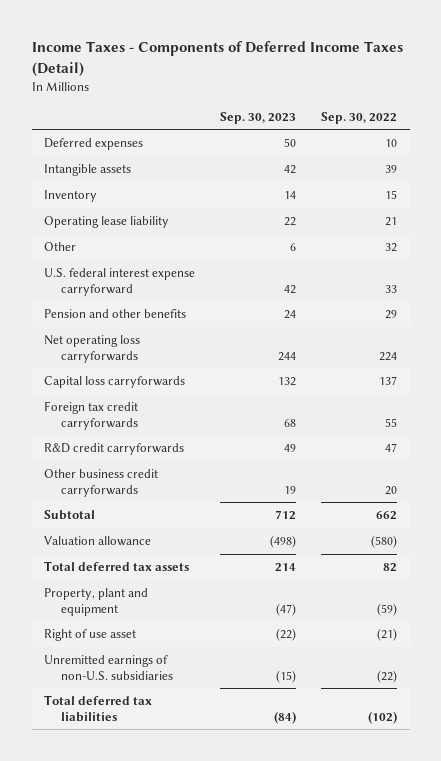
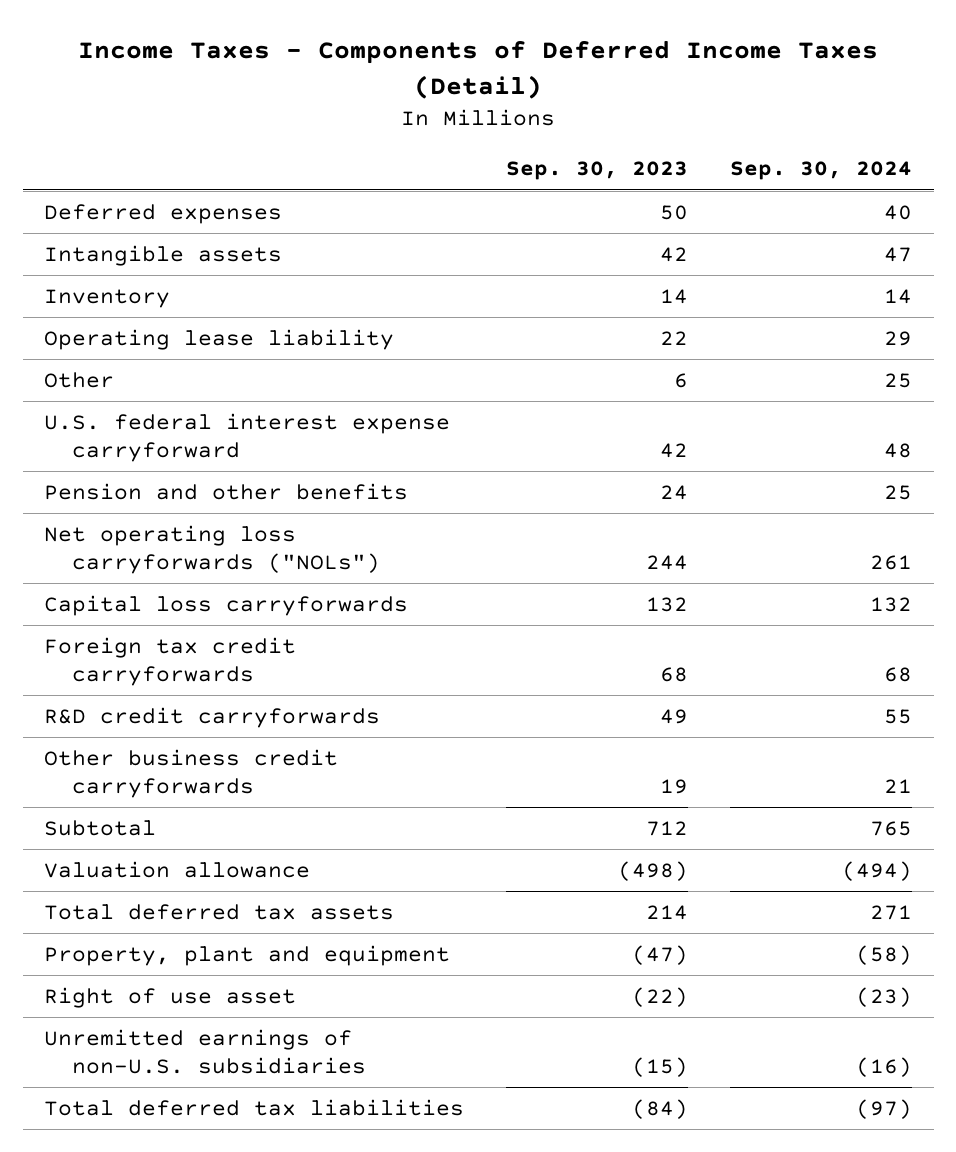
- | Sep. 30, 2023 | Sep. 30, 2022
+ | Sep. 30, 2023 | Sep. 30, 2024
- Net operating loss carryforwards | 244 | 224
+ Net operating loss carryforwards ("NOLs") | 244 | 261

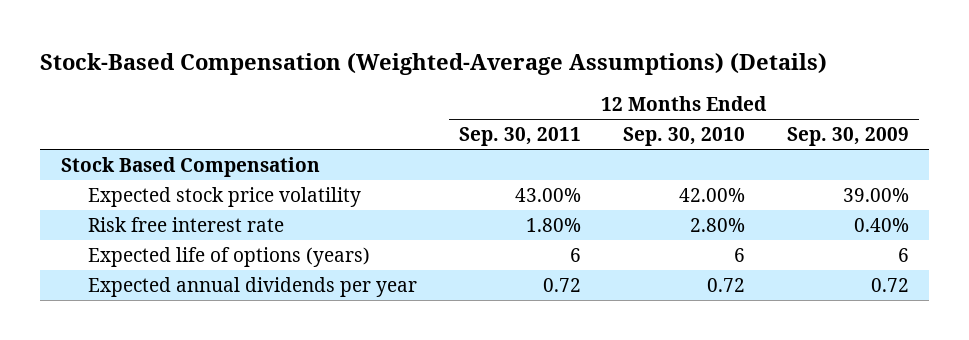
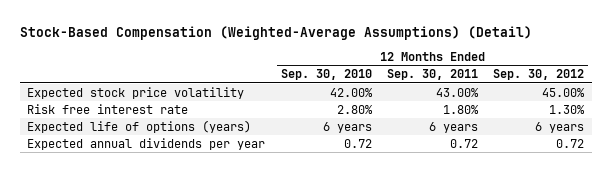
- Stock-Based Compensation (Weighted-Average Assumptions) (Details)
+ Stock-Based Compensation (Weighted-Average Assumptions) (Detail)
- | 12 Months Ended Sep. 30, 2011 | 12 Months Ended Sep. 30, 2010 | 12 Months Ended Sep. 30, 2009
+ | 12 Months Ended Sep. 30, 2010 | 12 Months Ended Sep. 30, 2011 | 12 Months Ended Sep. 30, 2012
- Stock Based Compensation
- Expected life of options (years) | 6 | 6 | 6
+ Expected life of options (years) | 6 years | 6 years | 6 years

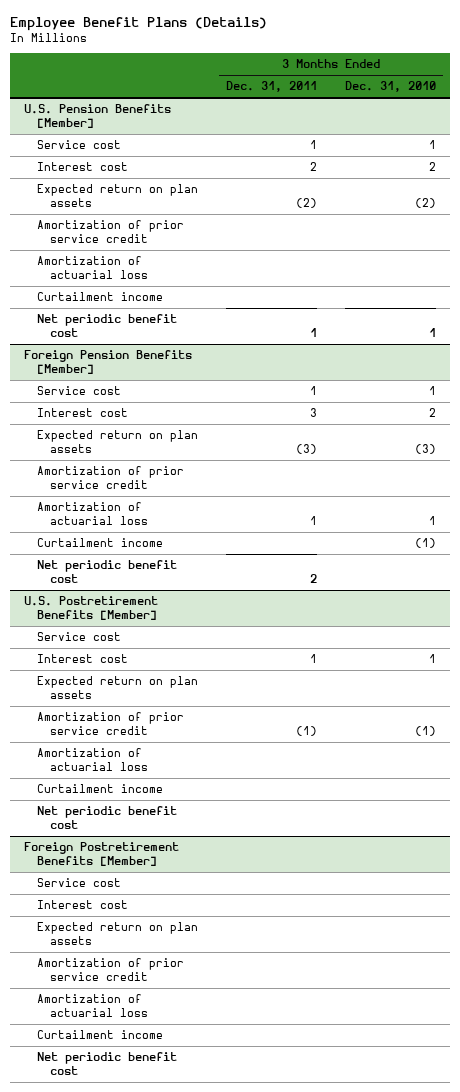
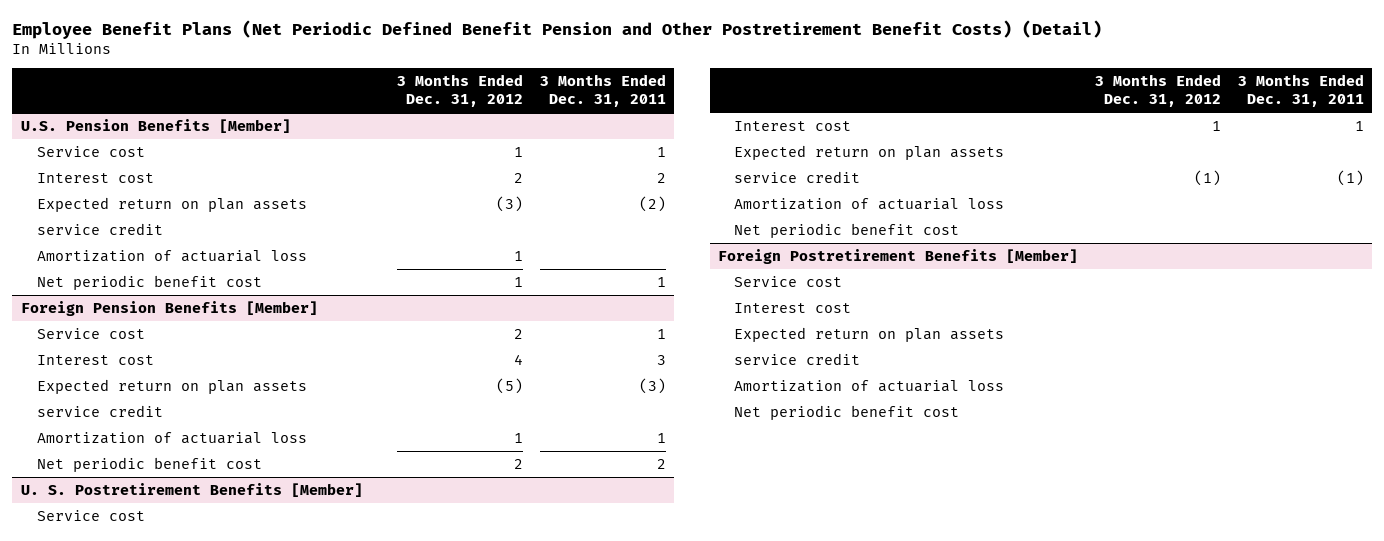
- Employee Benefit Plans (Details)
+ Employee Benefit Plans (Net Periodic Defined Benefit Pension and Other Postretirement Benefit Costs) (Detail)
- | 3 Months Ended Dec. 31, 2011 | 3 Months Ended Dec. 31, 2010
+ | 3 Months Ended Dec. 31, 2012 | 3 Months Ended Dec. 31, 2011
@ U.S. Pension Benefits [Member]
- Amortization of prior service credit
+ service credit
- Curtailment income
@ Foreign Pension Benefits [Member]
- Amortization of prior service credit
+ service credit
- Curtailment income | | (1)
- U.S. Postretirement Benefits [Member]
+ U. S. Postretirement Benefits [Member]
- Amortization of prior service credit | (1) | (1)
+ service credit | (1) | (1)
- Curtailment income
@ Foreign Postretirement Benefits [Member]
- Amortization of prior service credit
+ service credit
- Curtailment income

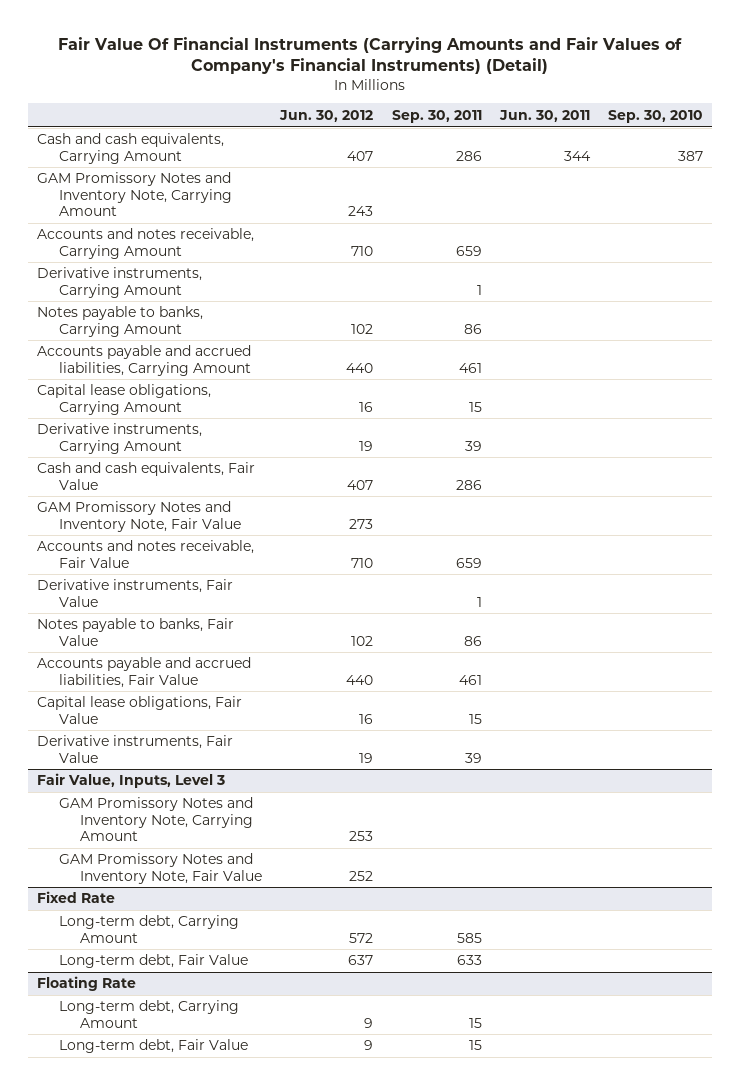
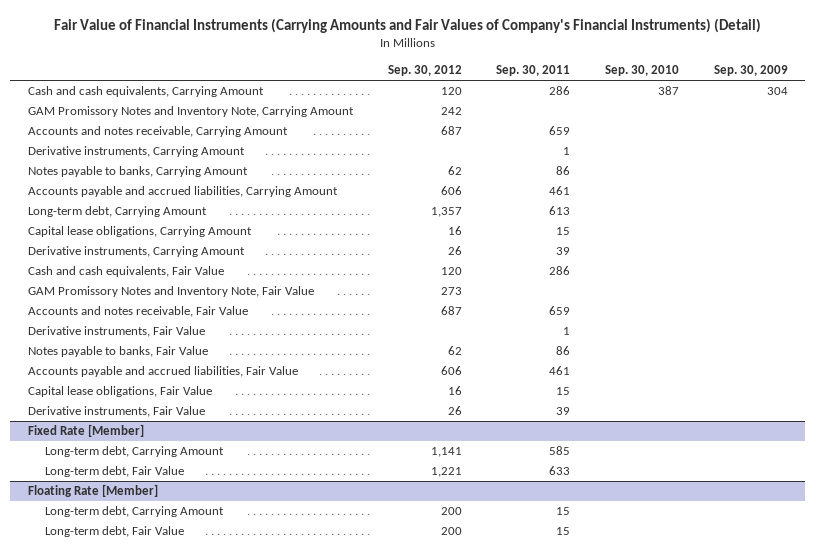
- Fair Value Of Financial Instruments (Carrying Amounts and Fair Values of Company's Financial Instruments) (Detail)
+ Fair Value of Financial Instruments (Carrying Amounts and Fair Values of Company's Financial Instruments) (Detail)
- | Jun. 30, 2012 | Sep. 30, 2011 | Jun. 30, 2011 | Sep. 30, 2010
+ | Sep. 30, 2012 | Sep. 30, 2011 | Sep. 30, 2010 | Sep. 30, 2009
+ Long-term debt, Carrying Amount | 1,357 | 613 | |
- Fair Value, Inputs, Level 3
- GAM Promissory Notes and Inventory Note, Carrying Amount | 253 | | |
- GAM Promissory Notes and Inventory Note, Fair Value | 252 | | |
- Fixed Rate
+ Fixed Rate [Member]
- Floating Rate
+ Floating Rate [Member]

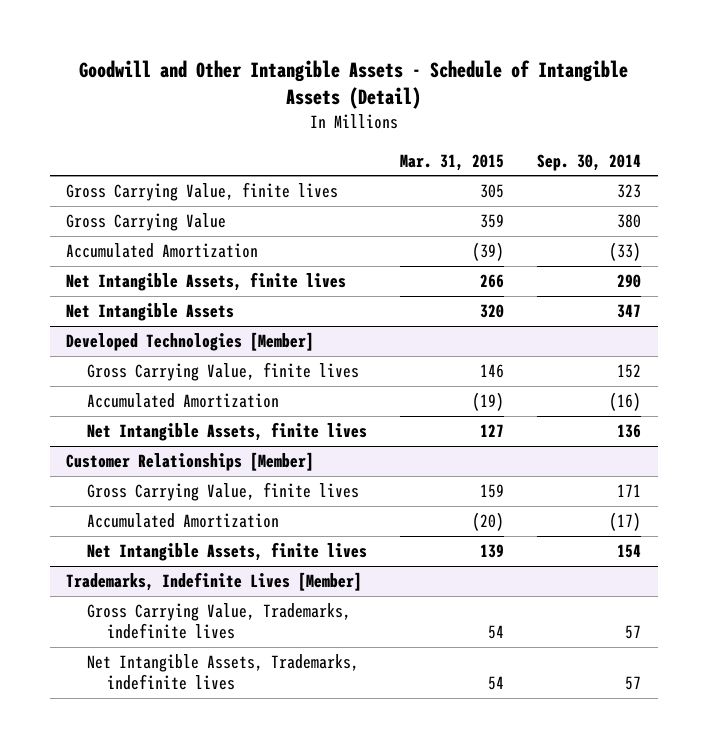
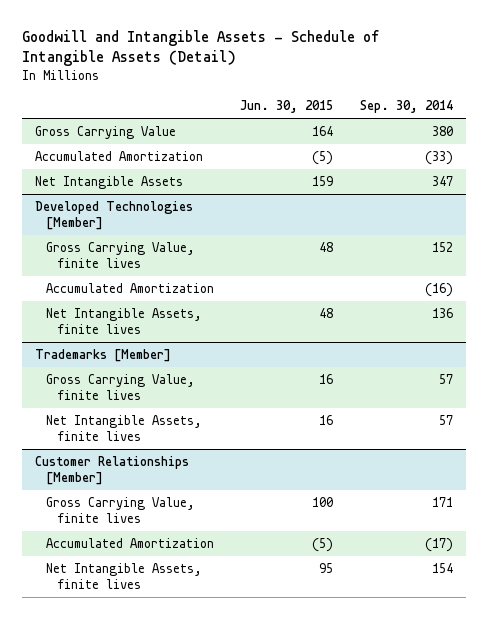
- Goodwill and Other Intangible Assets - Schedule of Intangible Assets (Detail)
+ Goodwill and Intangible Assets - Schedule of Intangible Assets (Detail)
- | Mar. 31, 2015 | Sep. 30, 2014
+ | Jun. 30, 2015 | Sep. 30, 2014
- Gross Carrying Value, finite lives | 305 | 323
- Net Intangible Assets, finite lives | 266 | 290
+ Trademarks [Member]
+ Gross Carrying Value, finite lives | 16 | 57
+ Net Intangible Assets, finite lives | 16 | 57
- Trademarks, Indefinite Lives [Member]
- Gross Carrying Value, Trademarks, indefinite lives | 54 | 57
- Net Intangible Assets, Trademarks, indefinite lives | 54 | 57

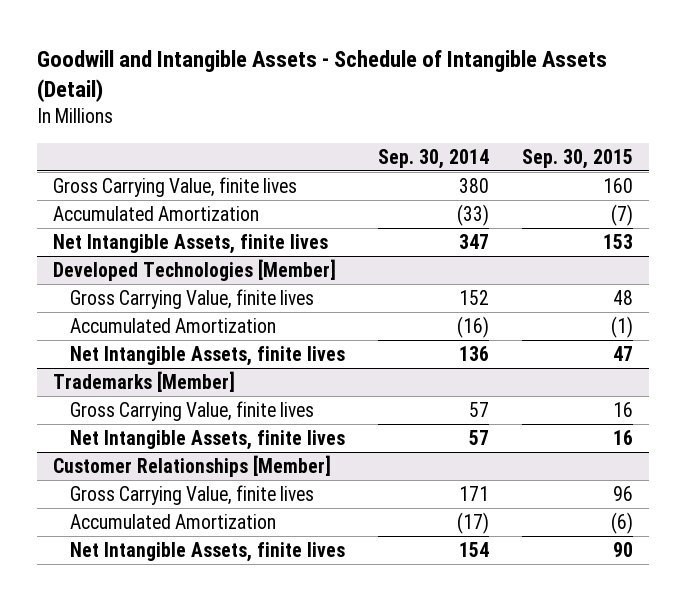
- | Jun. 30, 2015 | Sep. 30, 2014
+ | Sep. 30, 2014 | Sep. 30, 2015
- Gross Carrying Value | 164 | 380
+ Gross Carrying Value, finite lives | 380 | 160
- Net Intangible Assets | 159 | 347
+ Net Intangible Assets, finite lives | 347 | 153

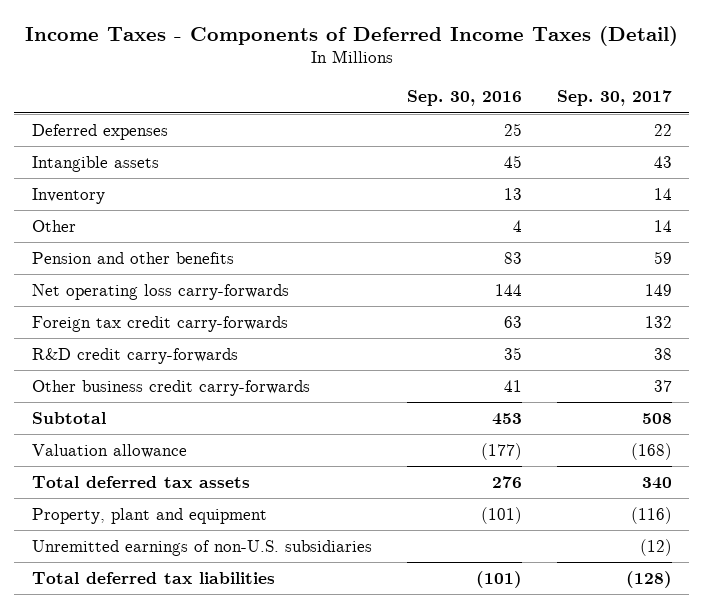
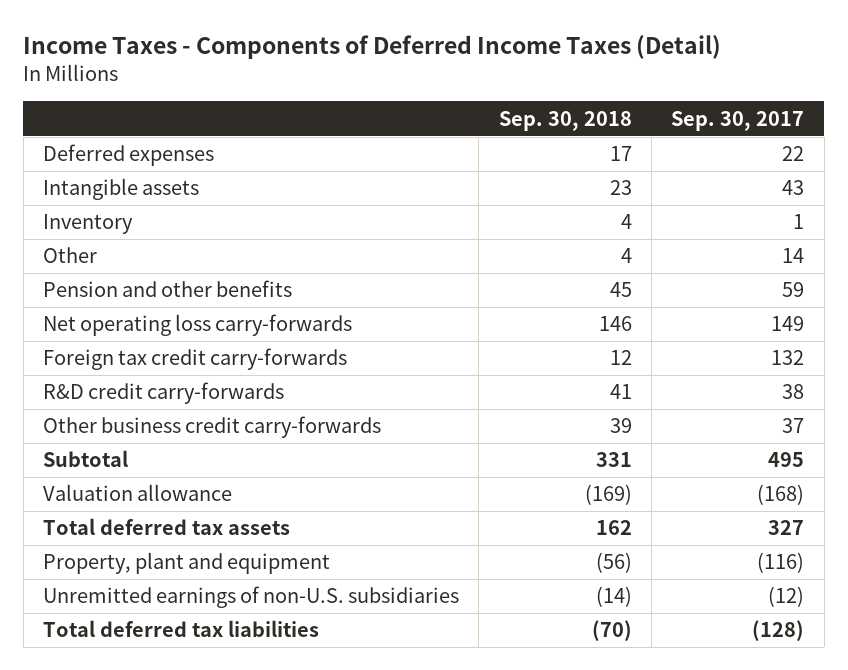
- | Sep. 30, 2016 | Sep. 30, 2017
+ | Sep. 30, 2018 | Sep. 30, 2017
- Inventory | 13 | 14
+ Inventory | 4 | 1
- Subtotal | 453 | 508
+ Subtotal | 331 | 495
- Total deferred tax assets | 276 | 340
+ Total deferred tax assets | 162 | 327

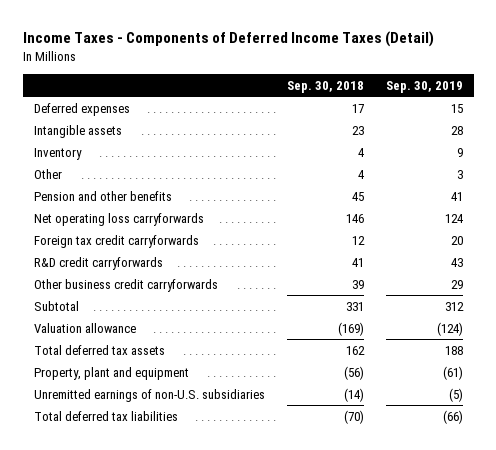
- | Sep. 30, 2018 | Sep. 30, 2017
+ | Sep. 30, 2018 | Sep. 30, 2019
- Net operating loss carry-forwards | 146 | 149
- Foreign tax credit carry-forwards | 12 | 132
- R&D credit carry-forwards | 41 | 38
- Other business credit carry-forwards | 39 | 37
+ Net operating loss carryforwards | 146 | 124
+ Foreign tax credit carryforwards | 12 | 20
+ R&D credit carryforwards | 41 | 43
+ Other business credit carryforwards | 39 | 29

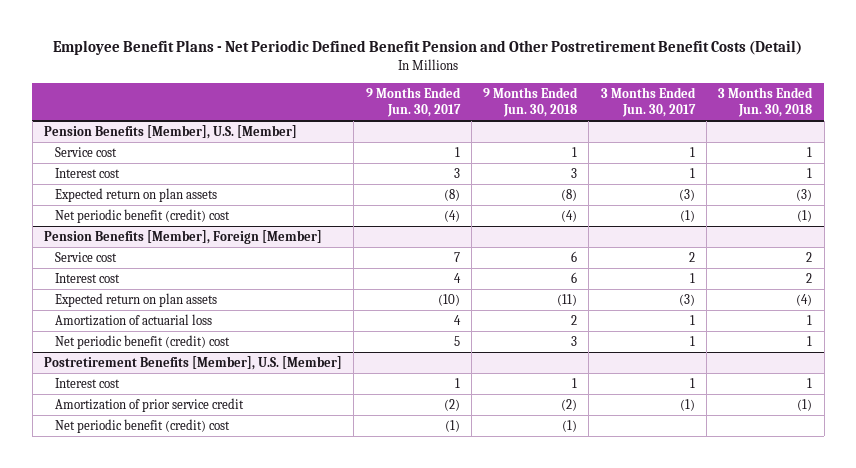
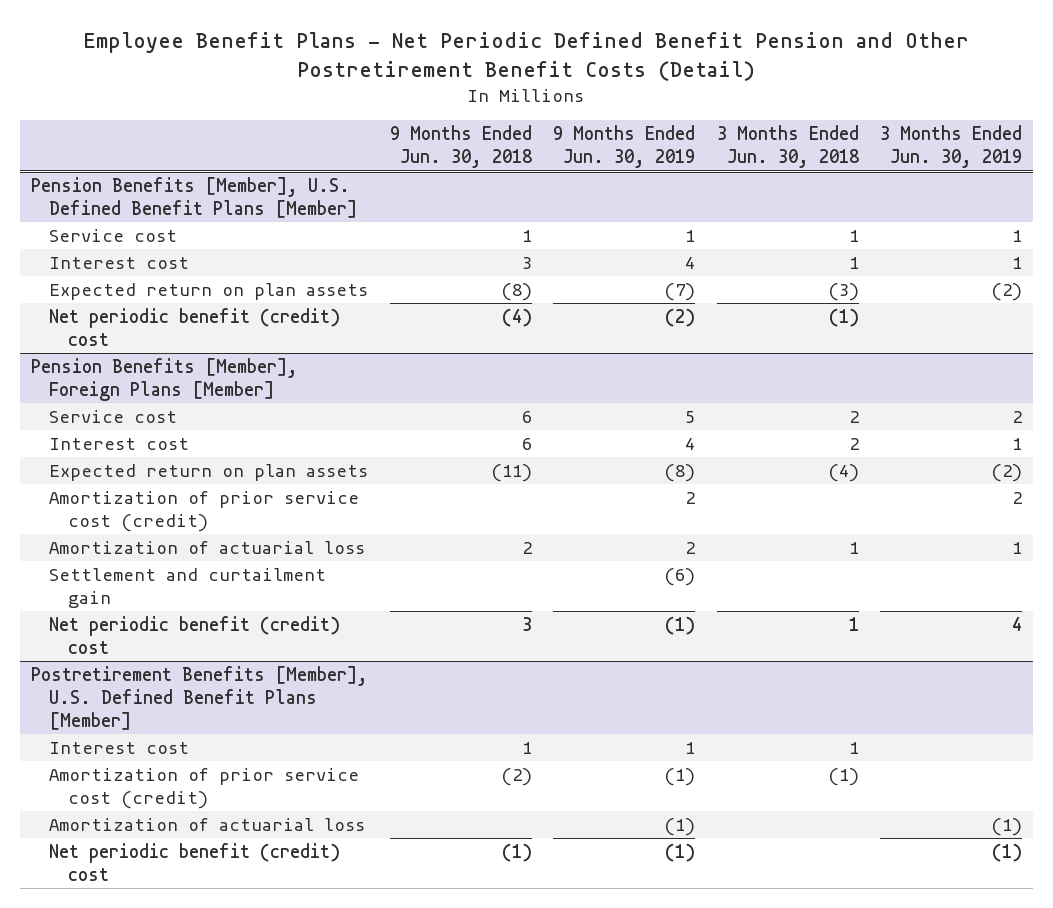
- | 9 Months Ended Jun. 30, 2017 | 9 Months Ended Jun. 30, 2018 | 3 Months Ended Jun. 30, 2017 | 3 Months Ended Jun. 30, 2018
+ | 9 Months Ended Jun. 30, 2018 | 9 Months Ended Jun. 30, 2019 | 3 Months Ended Jun. 30, 2018 | 3 Months Ended Jun. 30, 2019
- Pension Benefits [Member], U.S. [Member]
+ Pension Benefits [Member], U.S. Defined Benefit Plans [Member]
- Pension Benefits [Member], Foreign [Member]
+ Pension Benefits [Member], Foreign Plans [Member]
+ Amortization of prior service cost (credit) | | 2 | | 2
+ Settlement and curtailment gain | | (6) | |
- Postretirement Benefits [Member], U.S. [Member]
+ Postretirement Benefits [Member], U.S. Defined Benefit Plans [Member]
- Amortization of prior service credit | (2) | (2) | (1) | (1)
+ Amortization of prior service cost (credit) | (2) | (1) | (1) |
+ Amortization of actuarial loss | | (1) | | (1)

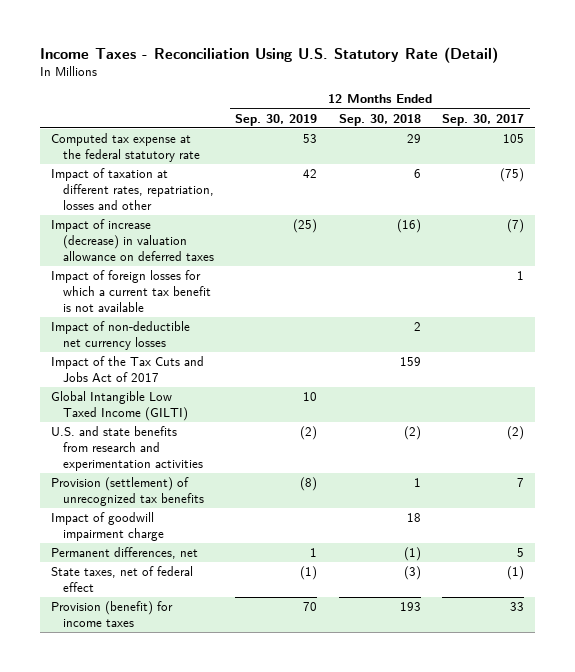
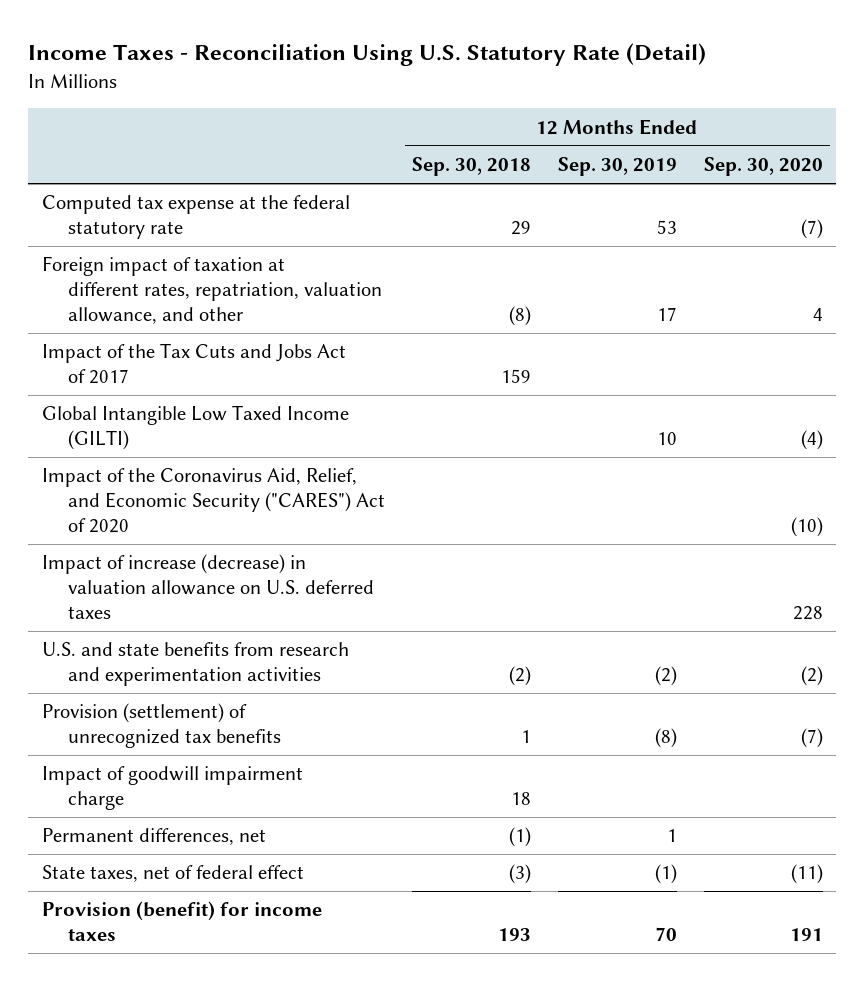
- | 12 Months Ended Sep. 30, 2019 | 12 Months Ended Sep. 30, 2018 | 12 Months Ended Sep. 30, 2017
+ | 12 Months Ended Sep. 30, 2018 | 12 Months Ended Sep. 30, 2019 | 12 Months Ended Sep. 30, 2020
- Impact of taxation at different rates, repatriation, losses and other | 42 | 6 | (75)
- Impact of increase (decrease) in valuation allowance on deferred taxes | (25) | (16) | (7)
- Impact of foreign losses for which a current tax benefit is not available | | | 1
- Impact of non-deductible net currency losses | | 2 |
+ Foreign impact of taxation at different rates, repatriation, valuation allowance, and other | (8) | 17 | 4
+ Impact of the Coronavirus Aid, Relief, and Economic Security ("CARES") Act of 2020 | | | (10)
+ Impact of increase (decrease) in valuation allowance on U.S. deferred taxes | | | 228

